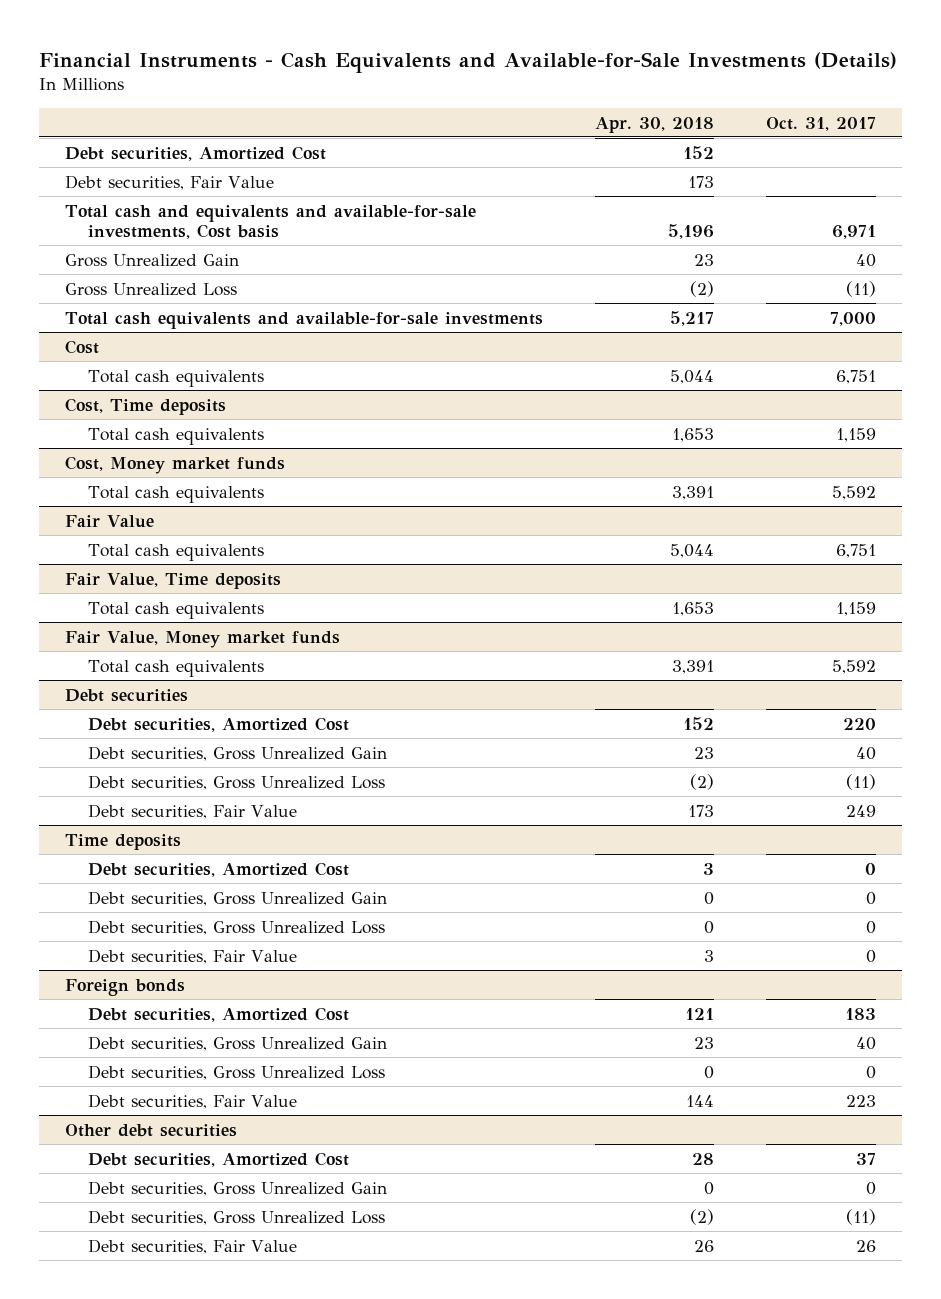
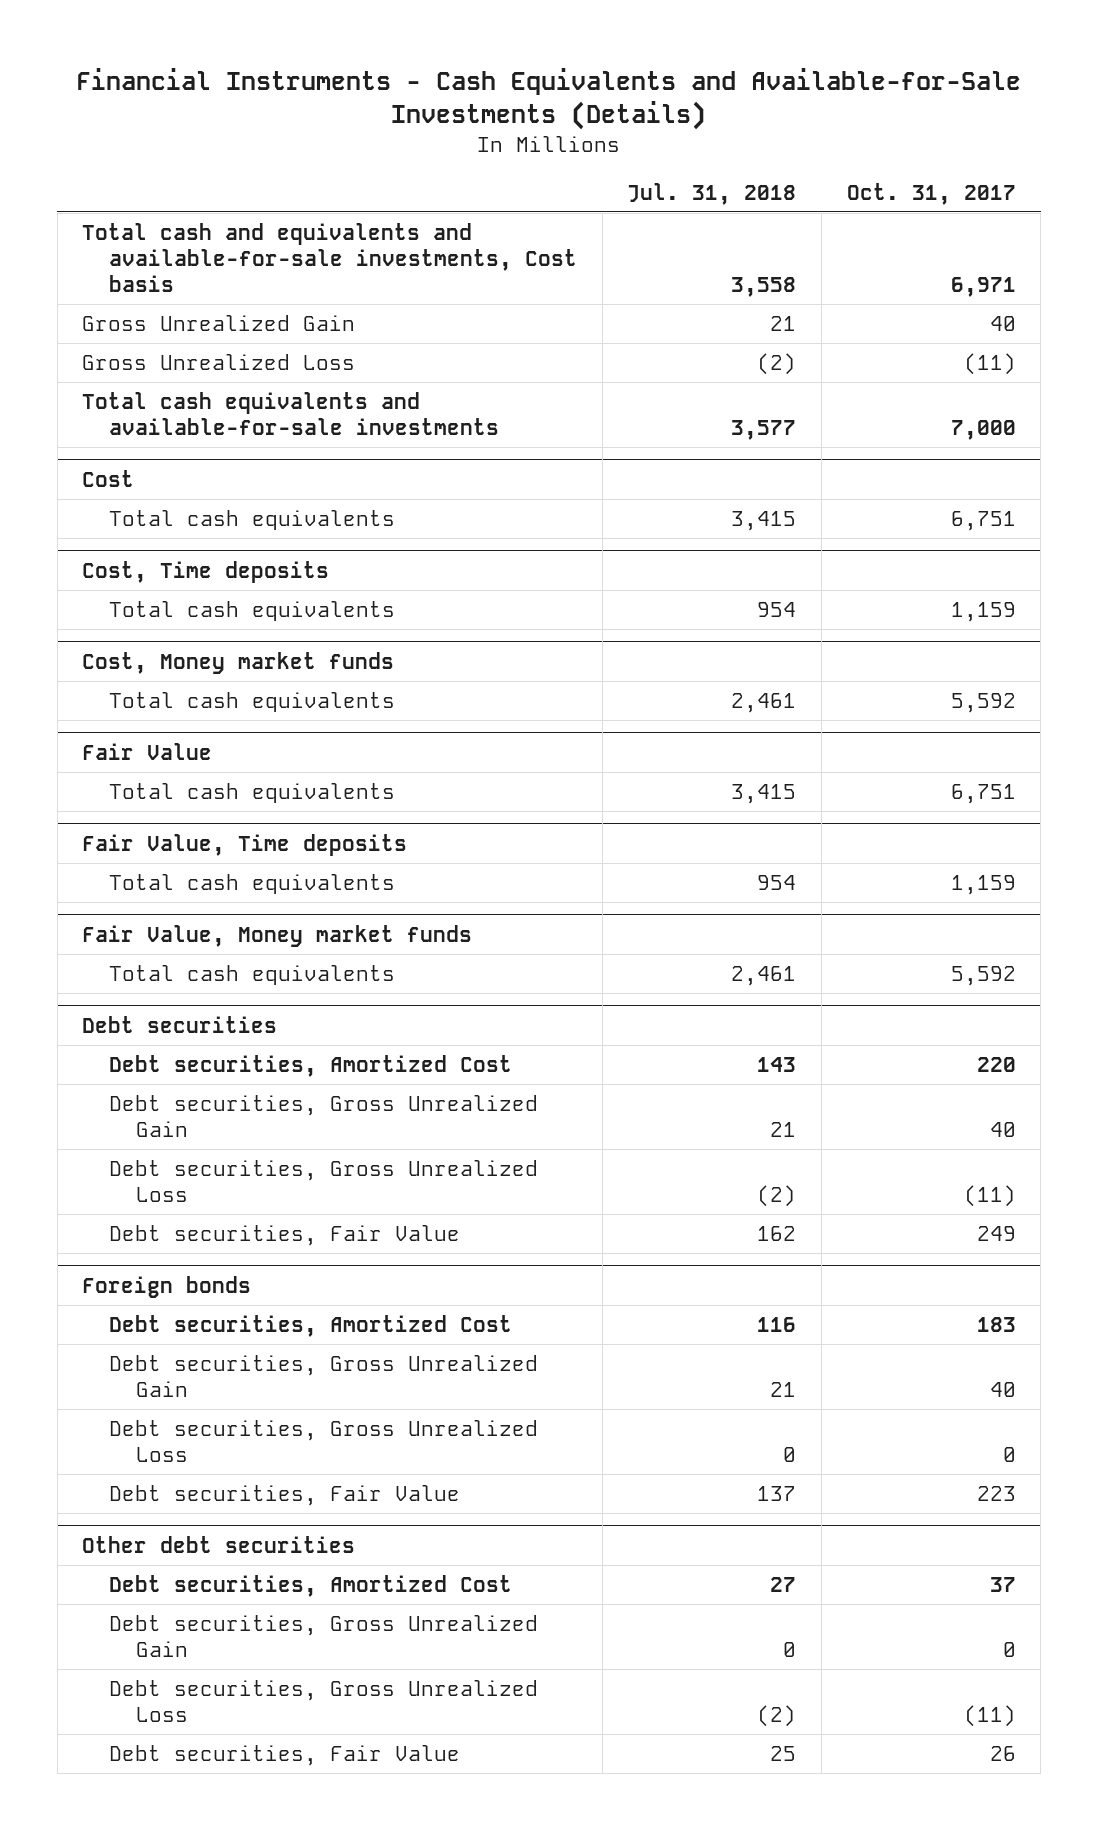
- | Apr. 30, 2018 | Oct. 31, 2017
+ | Jul. 31, 2018 | Oct. 31, 2017
- Debt securities, Amortized Cost | 152 |
- Debt securities, Fair Value | 173 |
- Time deposits
- Debt securities, Amortized Cost | 3 | 0
- Debt securities, Gross Unrealized Gain | 0 | 0
- Debt securities, Gross Unrealized Loss | 0 | 0
- Debt securities, Fair Value | 3 | 0

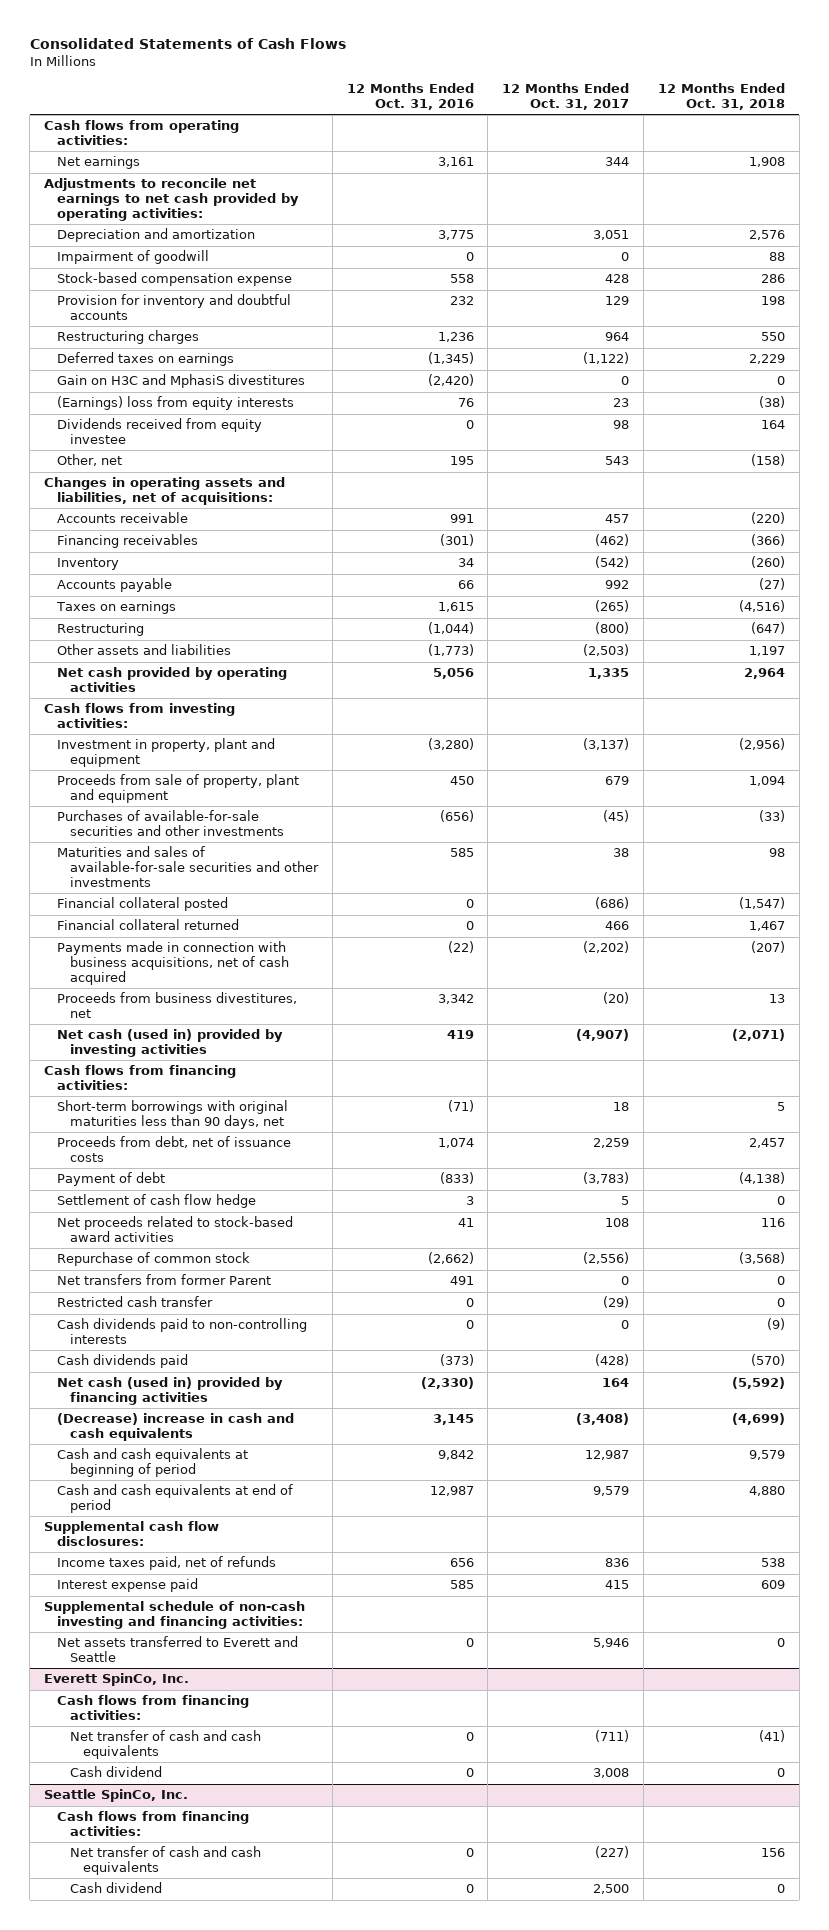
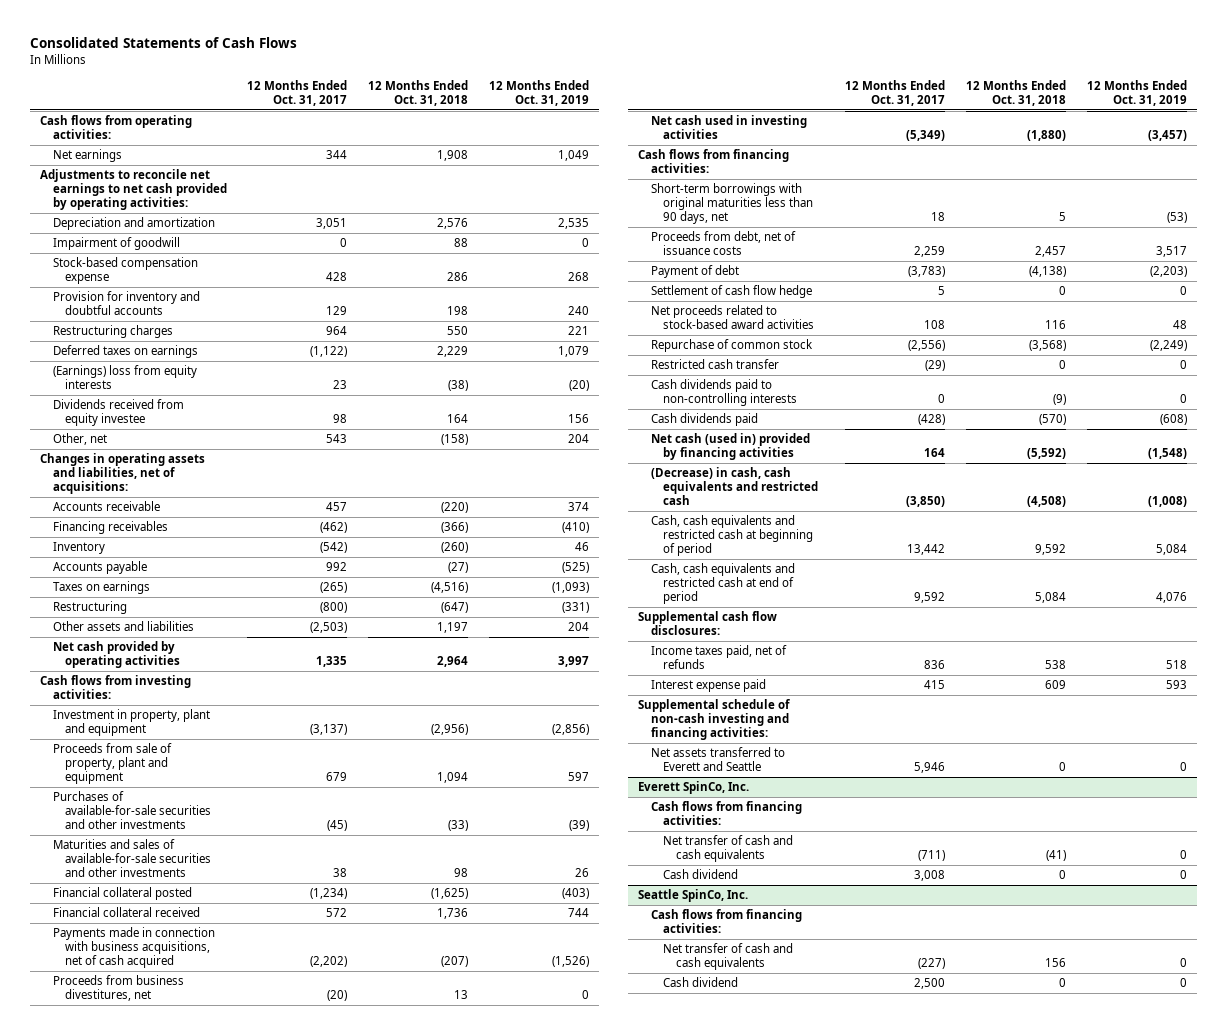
- | 12 Months Ended Oct. 31, 2016 | 12 Months Ended Oct. 31, 2017 | 12 Months Ended Oct. 31, 2018
+ | 12 Months Ended Oct. 31, 2017 | 12 Months Ended Oct. 31, 2018 | 12 Months Ended Oct. 31, 2019
- Gain on H3C and MphasiS divestitures | (2,420) | 0 | 0
- Financial collateral posted | 0 | (686) | (1,547)
- Financial collateral returned | 0 | 466 | 1,467
+ Financial collateral posted | (1,234) | (1,625) | (403)
+ Financial collateral received | 572 | 1,736 | 744
- Net cash (used in) provided by investing activities | 419 | (4,907) | (2,071)
+ Net cash used in investing activities | (5,349) | (1,880) | (3,457)
- Net transfers from former Parent | 491 | 0 | 0
- (Decrease) increase in cash and cash equivalents | 3,145 | (3,408) | (4,699)
- Cash and cash equivalents at beginning of period | 9,842 | 12,987 | 9,579
- Cash and cash equivalents at end of period | 12,987 | 9,579 | 4,880
+ (Decrease) in cash, cash equivalents and restricted cash | (3,850) | (4,508) | (1,008)
+ Cash, cash equivalents and restricted cash at beginning of period | 13,442 | 9,592 | 5,084
+ Cash, cash equivalents and restricted cash at end of period | 9,592 | 5,084 | 4,076

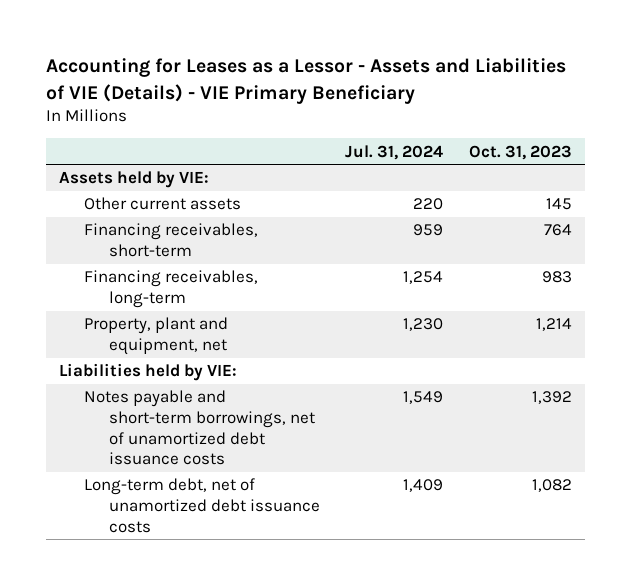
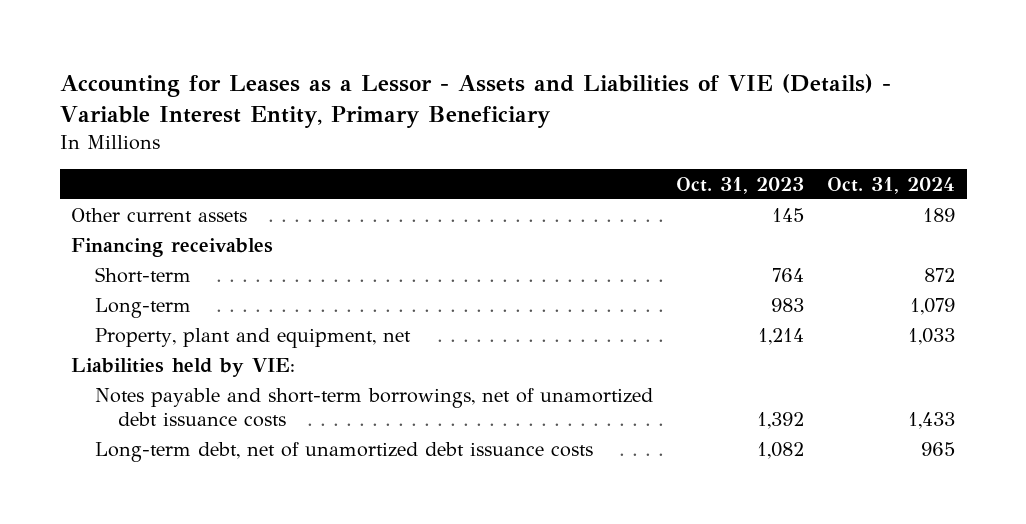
- Accounting for Leases as a Lessor - Assets and Liabilities of VIE (Details) - VIE Primary Beneficiary
+ Accounting for Leases as a Lessor - Assets and Liabilities of VIE (Details) - Variable Interest Entity, Primary Beneficiary
- | Jul. 31, 2024 | Oct. 31, 2023
+ | Oct. 31, 2023 | Oct. 31, 2024
- Assets held by VIE:
- Financing receivables, short-term | 959 | 764
- Financing receivables, long-term | 1,254 | 983
+ Financing receivables
+ Short-term | 764 | 872
+ Long-term | 983 | 1,079

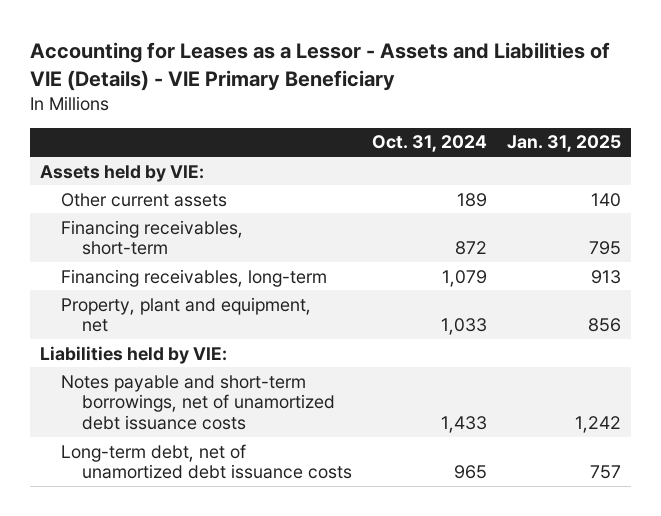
- Accounting for Leases as a Lessor - Assets and Liabilities of VIE (Details) - Variable Interest Entity, Primary Beneficiary
+ Accounting for Leases as a Lessor - Assets and Liabilities of VIE (Details) - VIE Primary Beneficiary
- | Oct. 31, 2023 | Oct. 31, 2024
+ | Oct. 31, 2024 | Jan. 31, 2025
+ Assets held by VIE:
- Financing receivables
- Short-term | 764 | 872
- Long-term | 983 | 1,079
+ Financing receivables, short-term | 872 | 795
+ Financing receivables, long-term | 1,079 | 913

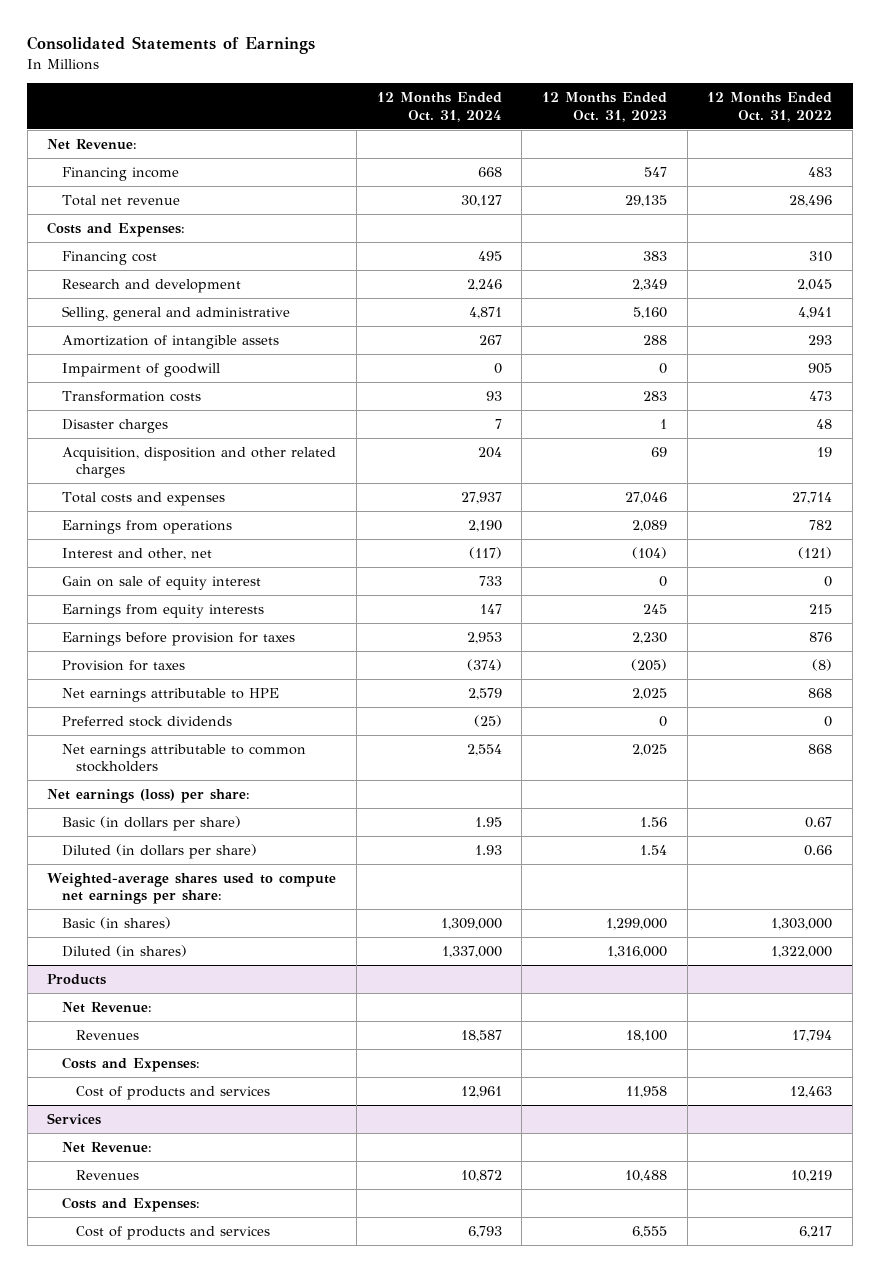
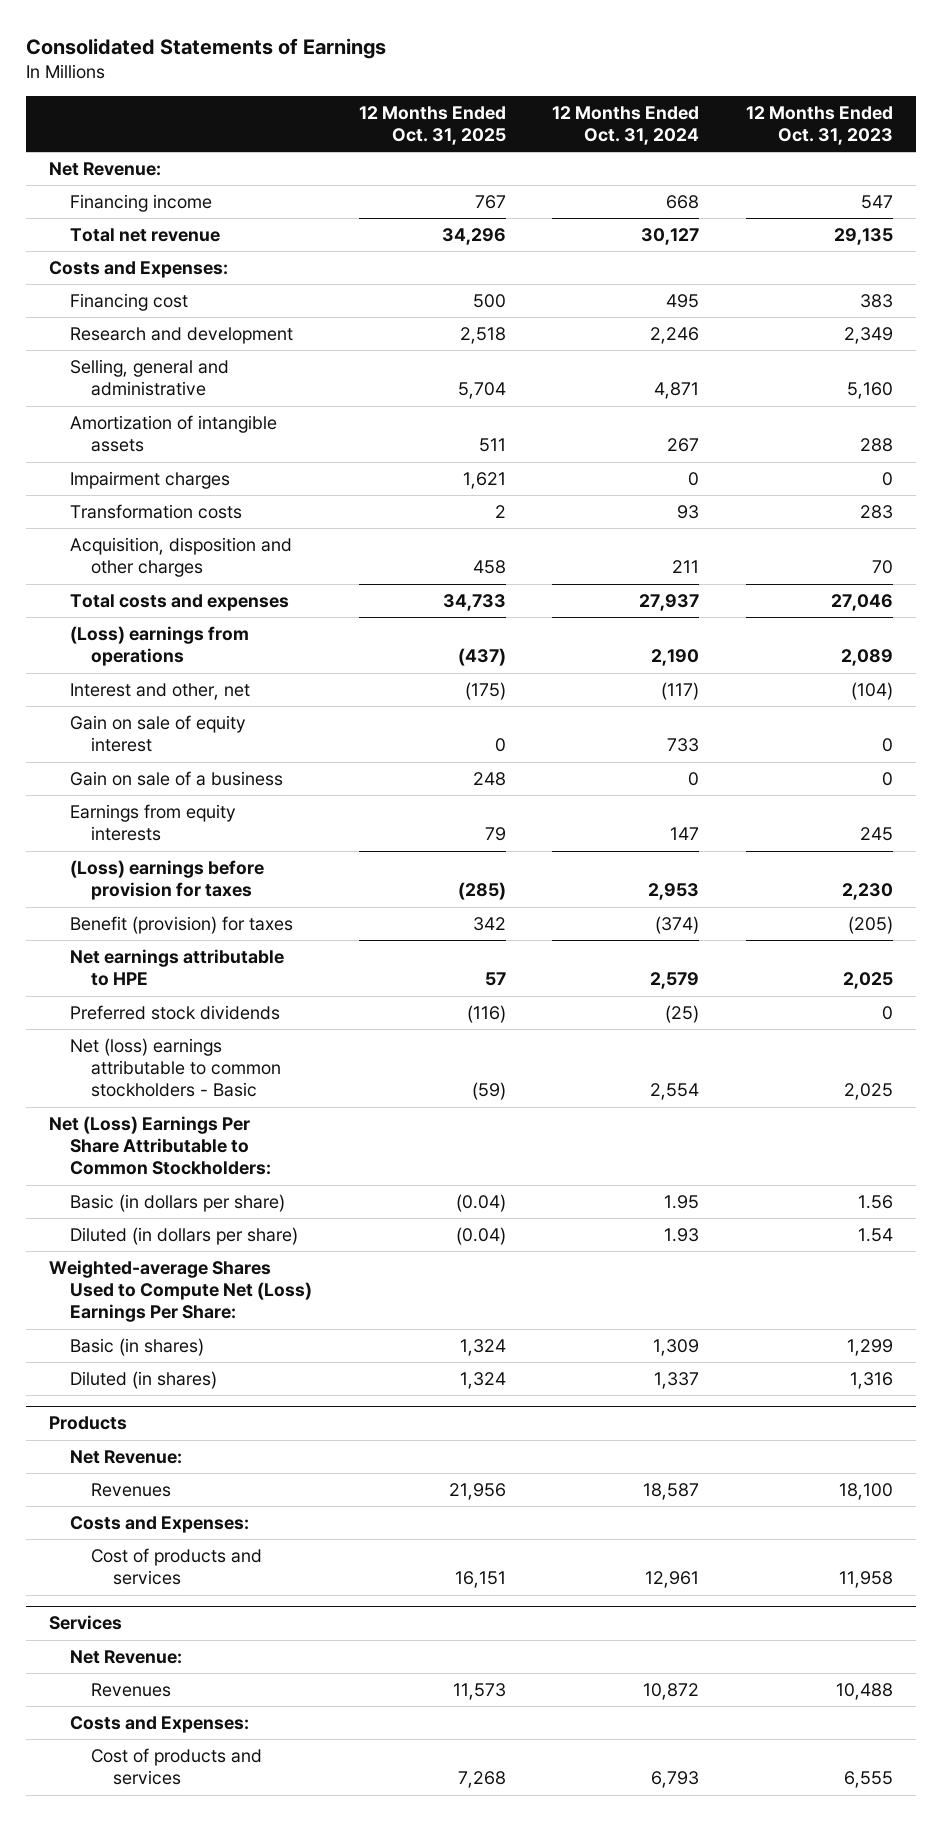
- | 12 Months Ended Oct. 31, 2024 | 12 Months Ended Oct. 31, 2023 | 12 Months Ended Oct. 31, 2022
+ | 12 Months Ended Oct. 31, 2025 | 12 Months Ended Oct. 31, 2024 | 12 Months Ended Oct. 31, 2023
- Impairment of goodwill | 0 | 0 | 905
+ Impairment charges | 1,621 | 0 | 0
- Disaster charges | 7 | 1 | 48
- Acquisition, disposition and other related charges | 204 | 69 | 19
+ Acquisition, disposition and other charges | 458 | 211 | 70
- Earnings from operations | 2,190 | 2,089 | 782
+ (Loss) earnings from operations | (437) | 2,190 | 2,089
+ Gain on sale of a business | 248 | 0 | 0
- Earnings before provision for taxes | 2,953 | 2,230 | 876
- Provision for taxes | (374) | (205) | (8)
+ (Loss) earnings before provision for taxes | (285) | 2,953 | 2,230
+ Benefit (provision) for taxes | 342 | (374) | (205)
- Net earnings attributable to common stockholders | 2,554 | 2,025 | 868
- Net earnings (loss) per share:
+ Net (loss) earnings attributable to common stockholders - Basic | (59) | 2,554 | 2,025
+ Net (Loss) Earnings Per Share Attributable to Common Stockholders:
- Weighted-average shares used to compute net earnings per share:
- Basic (in shares) | 1,309,000 | 1,299,000 | 1,303,000
- Diluted (in shares) | 1,337,000 | 1,316,000 | 1,322,000
+ Weighted-average Shares Used to Compute Net (Loss) Earnings Per Share:
+ Basic (in shares) | 1,324 | 1,309 | 1,299
+ Diluted (in shares) | 1,324 | 1,337 | 1,316

